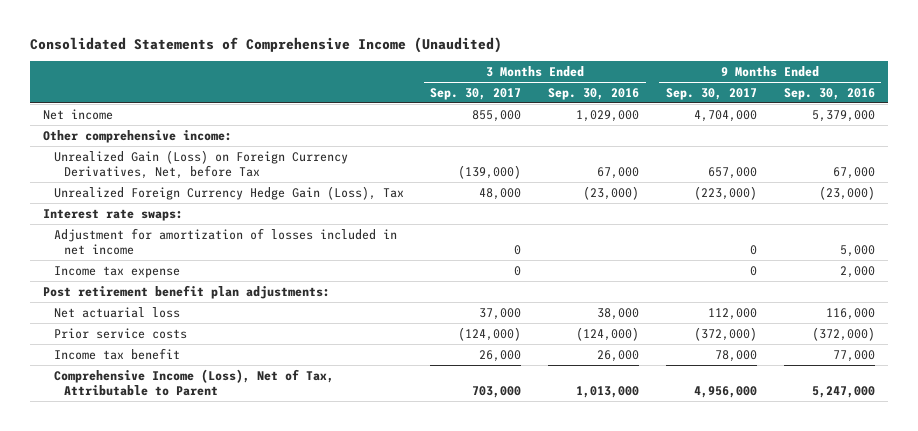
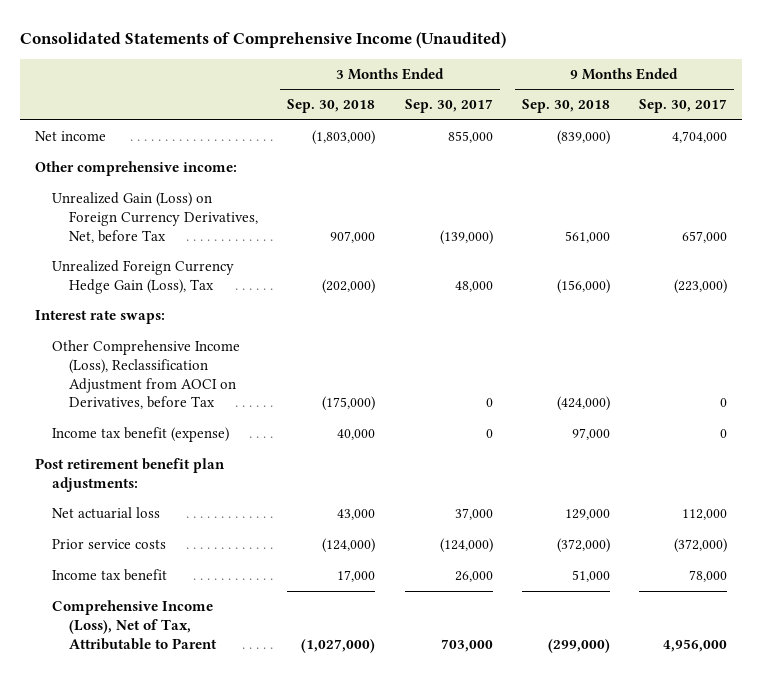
- | 3 Months Ended Sep. 30, 2017 | 3 Months Ended Sep. 30, 2016 | 9 Months Ended Sep. 30, 2017 | 9 Months Ended Sep. 30, 2016
+ | 3 Months Ended Sep. 30, 2018 | 3 Months Ended Sep. 30, 2017 | 9 Months Ended Sep. 30, 2018 | 9 Months Ended Sep. 30, 2017
- Adjustment for amortization of losses included in net income | 0 | | 0 | 5,000
- Income tax expense | 0 | | 0 | 2,000
+ Other Comprehensive Income (Loss), Reclassification Adjustment from AOCI on Derivatives, before Tax | (175,000) | 0 | (424,000) | 0
+ Income tax benefit (expense) | 40,000 | 0 | 97,000 | 0

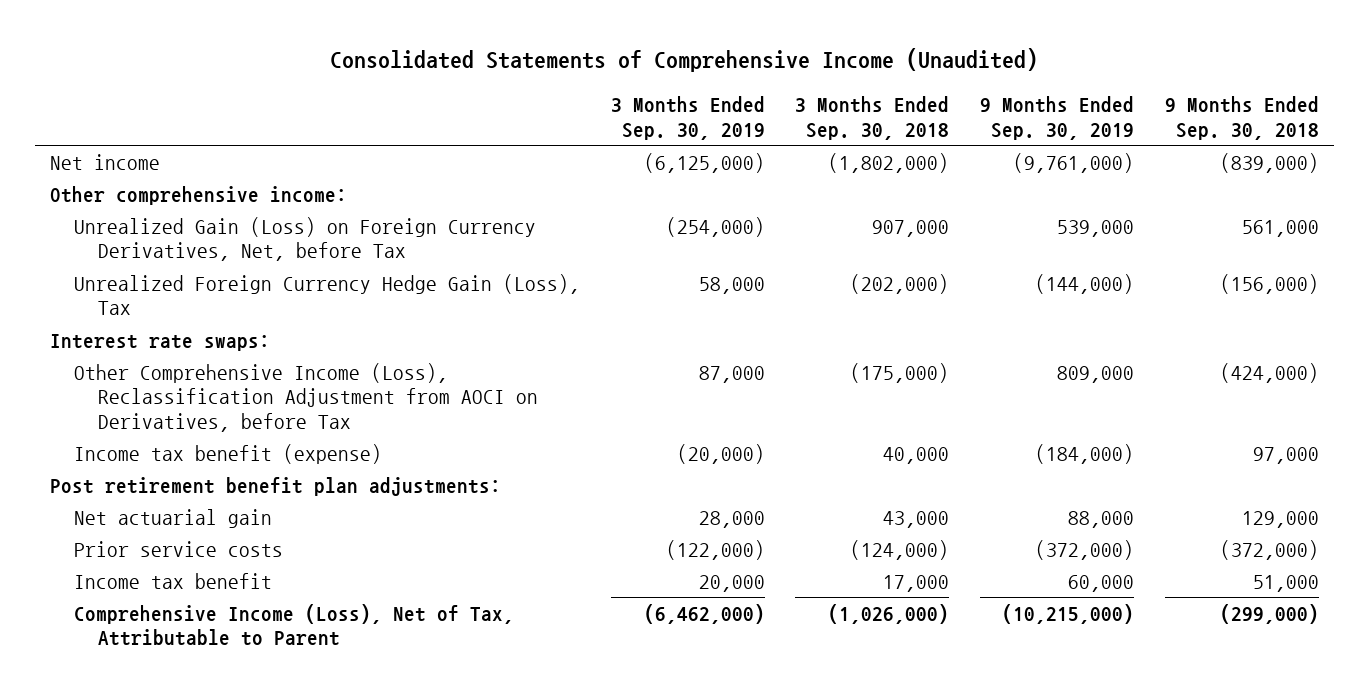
- | 3 Months Ended Sep. 30, 2018 | 3 Months Ended Sep. 30, 2017 | 9 Months Ended Sep. 30, 2018 | 9 Months Ended Sep. 30, 2017
+ | 3 Months Ended Sep. 30, 2019 | 3 Months Ended Sep. 30, 2018 | 9 Months Ended Sep. 30, 2019 | 9 Months Ended Sep. 30, 2018
- Net income | (1,803,000) | 855,000 | (839,000) | 4,704,000
+ Net income | (6,125,000) | (1,802,000) | (9,761,000) | (839,000)
- Net actuarial loss | 43,000 | 37,000 | 129,000 | 112,000
+ Net actuarial gain | 28,000 | 43,000 | 88,000 | 129,000
- Comprehensive Income (Loss), Net of Tax, Attributable to Parent | (1,027,000) | 703,000 | (299,000) | 4,956,000
+ Comprehensive Income (Loss), Net of Tax, Attributable to Parent | (6,462,000) | (1,026,000) | (10,215,000) | (299,000)

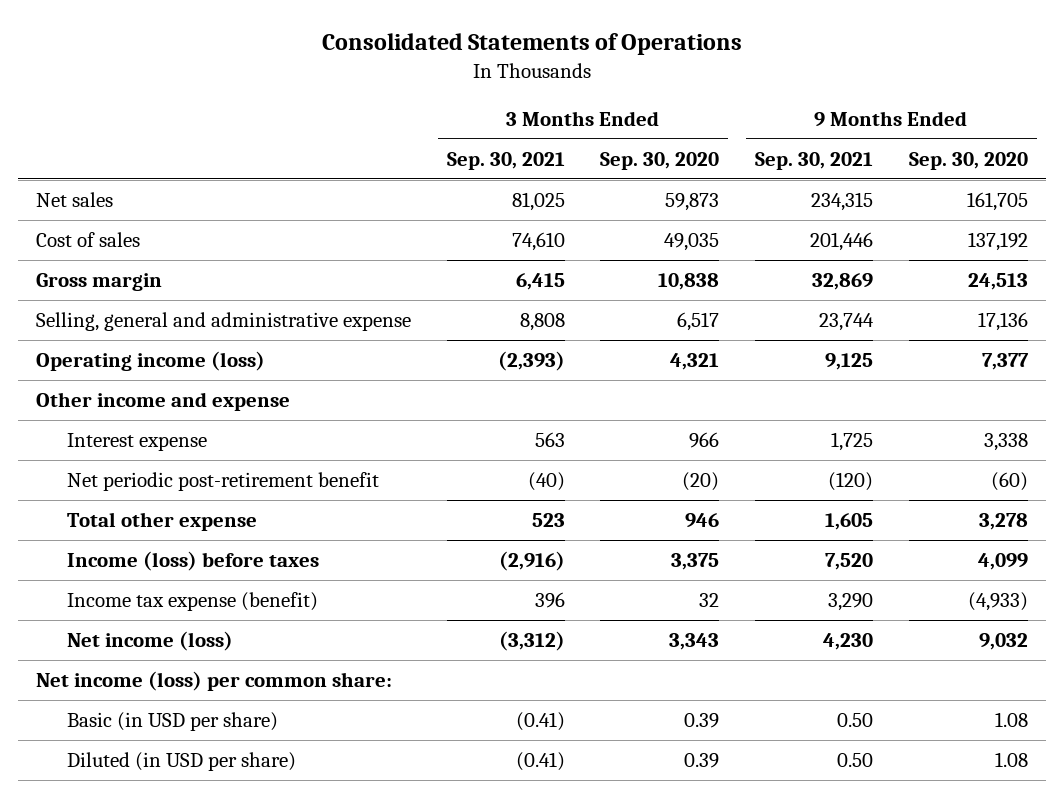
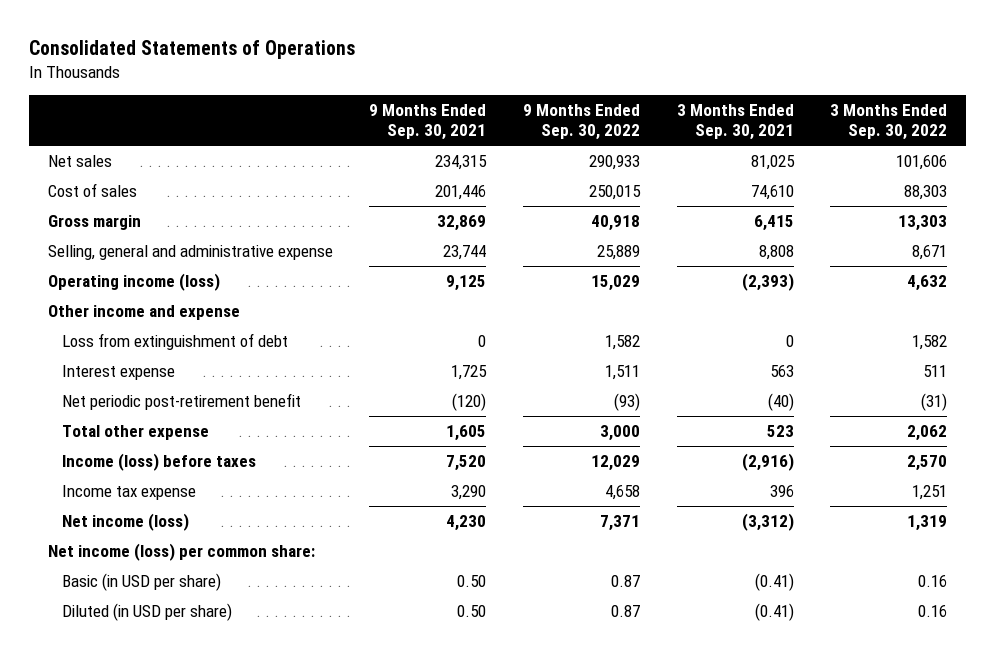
- | 3 Months Ended Sep. 30, 2021 | 3 Months Ended Sep. 30, 2020 | 9 Months Ended Sep. 30, 2021 | 9 Months Ended Sep. 30, 2020
+ | 9 Months Ended Sep. 30, 2021 | 9 Months Ended Sep. 30, 2022 | 3 Months Ended Sep. 30, 2021 | 3 Months Ended Sep. 30, 2022
+ Loss from extinguishment of debt | 0 | 1,582 | 0 | 1,582
- Income tax expense (benefit) | 396 | 32 | 3,290 | (4,933)
+ Income tax expense | 3,290 | 4,658 | 396 | 1,251

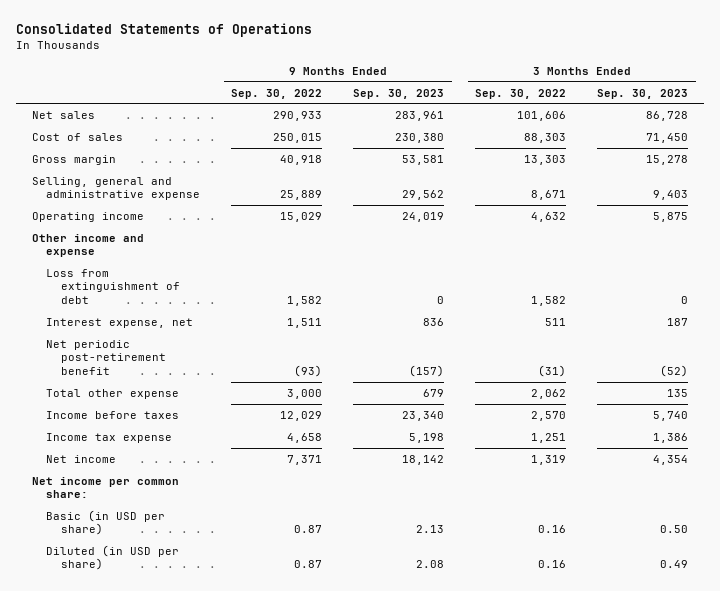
- | 9 Months Ended Sep. 30, 2021 | 9 Months Ended Sep. 30, 2022 | 3 Months Ended Sep. 30, 2021 | 3 Months Ended Sep. 30, 2022
+ | 9 Months Ended Sep. 30, 2022 | 9 Months Ended Sep. 30, 2023 | 3 Months Ended Sep. 30, 2022 | 3 Months Ended Sep. 30, 2023
- Operating income (loss) | 9,125 | 15,029 | (2,393) | 4,632
+ Operating income | 15,029 | 24,019 | 4,632 | 5,875
- Interest expense | 1,725 | 1,511 | 563 | 511
+ Interest expense, net | 1,511 | 836 | 511 | 187
- Income (loss) before taxes | 7,520 | 12,029 | (2,916) | 2,570
+ Income before taxes | 12,029 | 23,340 | 2,570 | 5,740
- Net income (loss) | 4,230 | 7,371 | (3,312) | 1,319
- Net income (loss) per common share:
+ Net income | 7,371 | 18,142 | 1,319 | 4,354
+ Net income per common share:

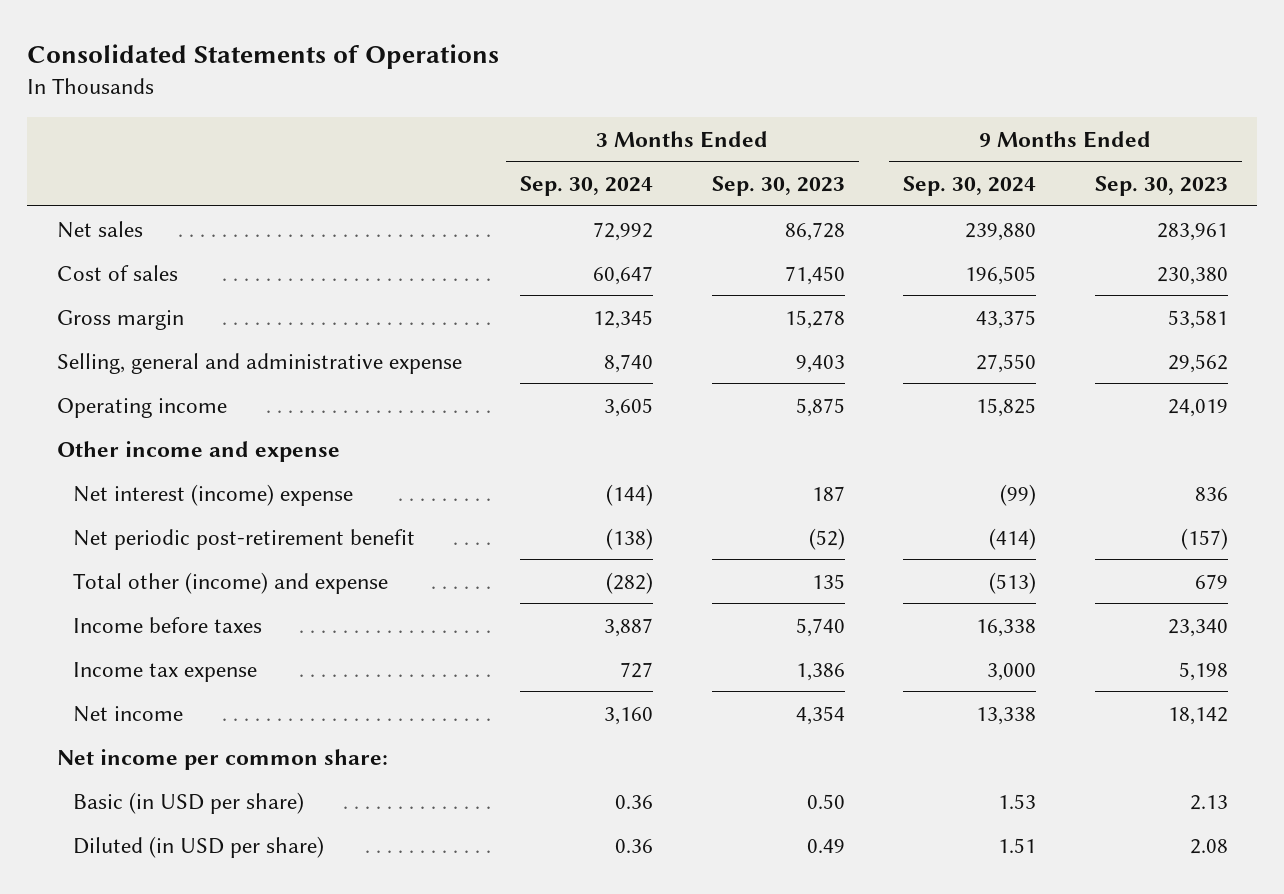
- | 9 Months Ended Sep. 30, 2022 | 9 Months Ended Sep. 30, 2023 | 3 Months Ended Sep. 30, 2022 | 3 Months Ended Sep. 30, 2023
+ | 3 Months Ended Sep. 30, 2024 | 3 Months Ended Sep. 30, 2023 | 9 Months Ended Sep. 30, 2024 | 9 Months Ended Sep. 30, 2023
- Loss from extinguishment of debt | 1,582 | 0 | 1,582 | 0
- Interest expense, net | 1,511 | 836 | 511 | 187
+ Net interest (income) expense | (144) | 187 | (99) | 836
- Total other expense | 3,000 | 679 | 2,062 | 135
+ Total other (income) and expense | (282) | 135 | (513) | 679

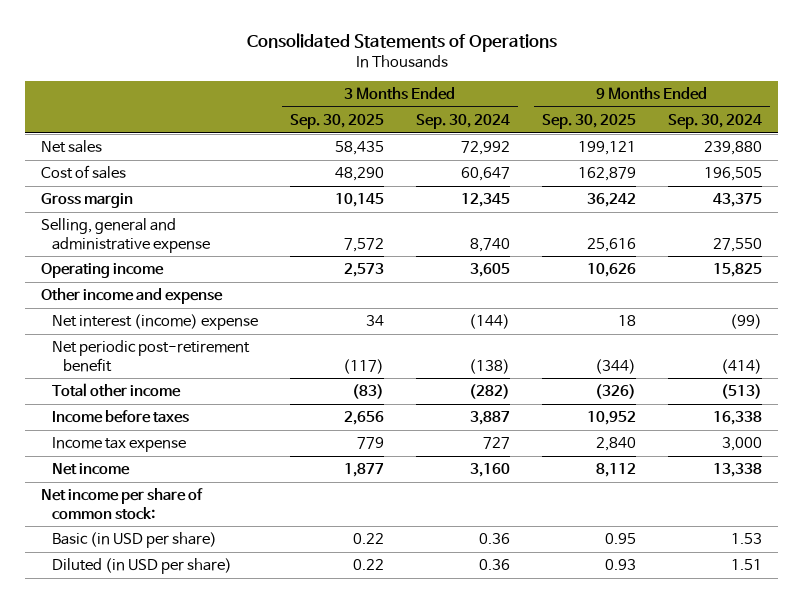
- | 3 Months Ended Sep. 30, 2024 | 3 Months Ended Sep. 30, 2023 | 9 Months Ended Sep. 30, 2024 | 9 Months Ended Sep. 30, 2023
+ | 3 Months Ended Sep. 30, 2025 | 3 Months Ended Sep. 30, 2024 | 9 Months Ended Sep. 30, 2025 | 9 Months Ended Sep. 30, 2024
- Total other (income) and expense | (282) | 135 | (513) | 679
+ Total other income | (83) | (282) | (326) | (513)
- Net income per common share:
+ Net income per share of common stock:

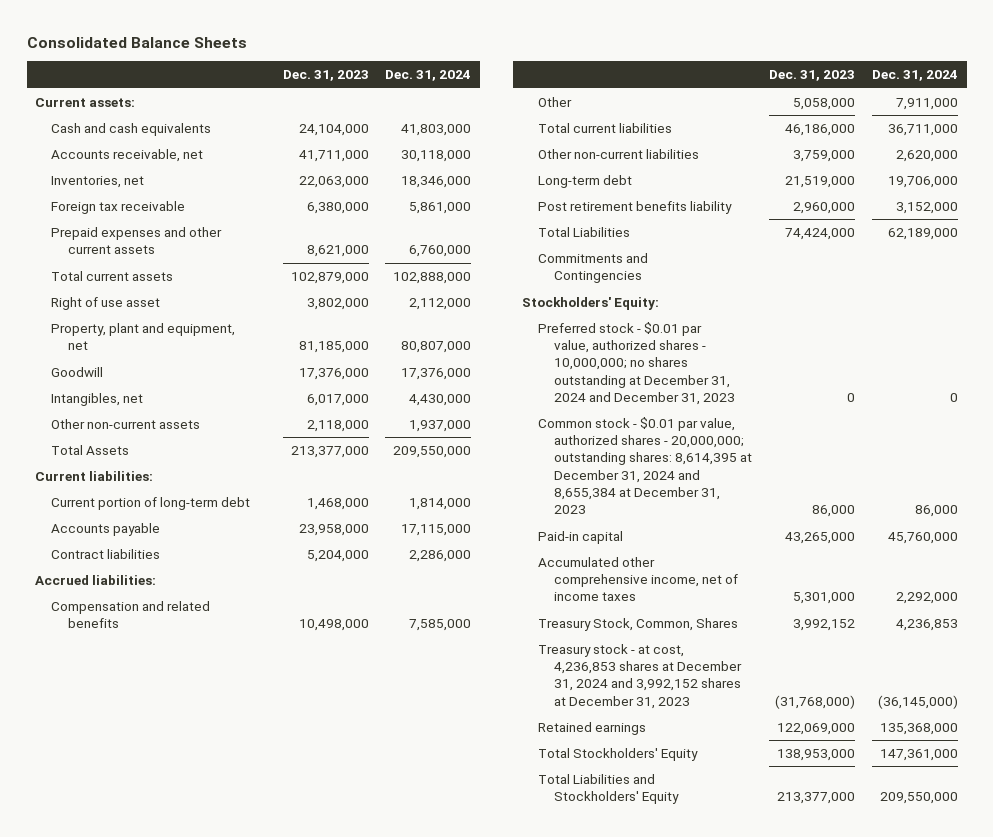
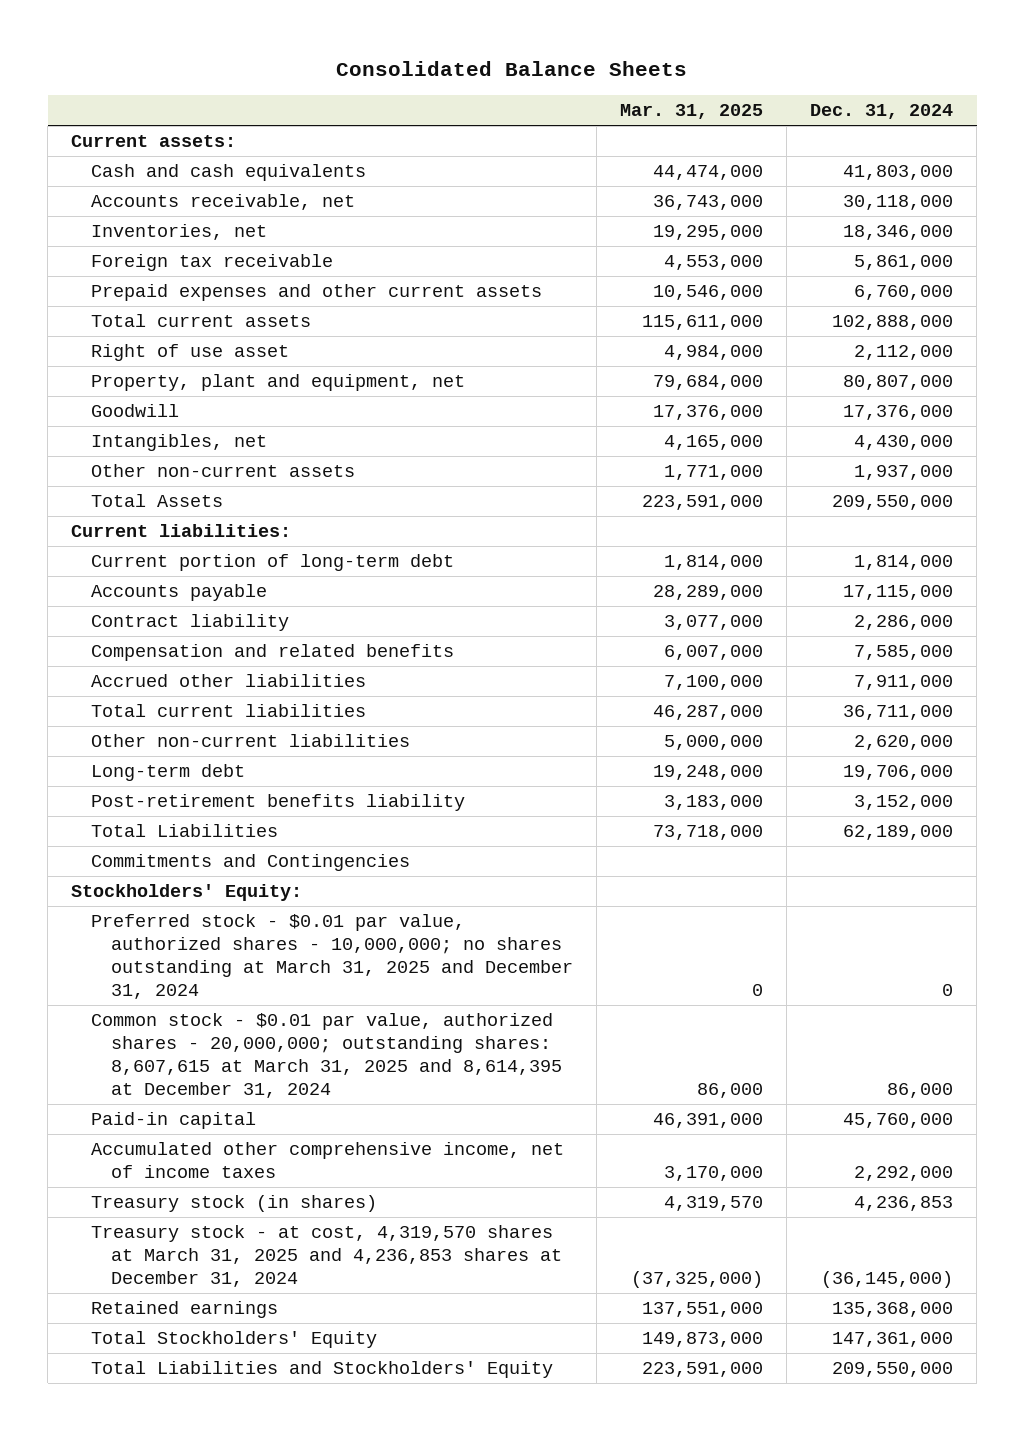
- | Dec. 31, 2023 | Dec. 31, 2024
+ | Mar. 31, 2025 | Dec. 31, 2024
- Contract liabilities | 5,204,000 | 2,286,000
- Accrued liabilities:
+ Contract liability | 3,077,000 | 2,286,000
- Other | 5,058,000 | 7,911,000
+ Accrued other liabilities | 7,100,000 | 7,911,000
- Post retirement benefits liability | 2,960,000 | 3,152,000
+ Post-retirement benefits liability | 3,183,000 | 3,152,000
- Preferred stock - $0.01 par value, authorized shares - 10,000,000; no shares outstanding at December 31, 2024 and December 31, 2023 | 0 | 0
- Common stock - $0.01 par value, authorized shares - 20,000,000; outstanding shares: 8,614,395 at December 31, 2024 and 8,655,384 at December 31, 2023 | 86,000 | 86,000
+ Preferred stock - $0.01 par value, authorized shares - 10,000,000; no shares outstanding at March 31, 2025 and December 31, 2024 | 0 | 0
+ Common stock - $0.01 par value, authorized shares - 20,000,000; outstanding shares: 8,607,615 at March 31, 2025 and 8,614,395 at December 31, 2024 | 86,000 | 86,000
- Treasury Stock, Common, Shares | 3,992,152 | 4,236,853
- Treasury stock - at cost, 4,236,853 shares at December 31, 2024 and 3,992,152 shares at December 31, 2023 | (31,768,000) | (36,145,000)
+ Treasury stock (in shares) | 4,319,570 | 4,236,853
+ Treasury stock - at cost, 4,319,570 shares at March 31, 2025 and 4,236,853 shares at December 31, 2024 | (37,325,000) | (36,145,000)

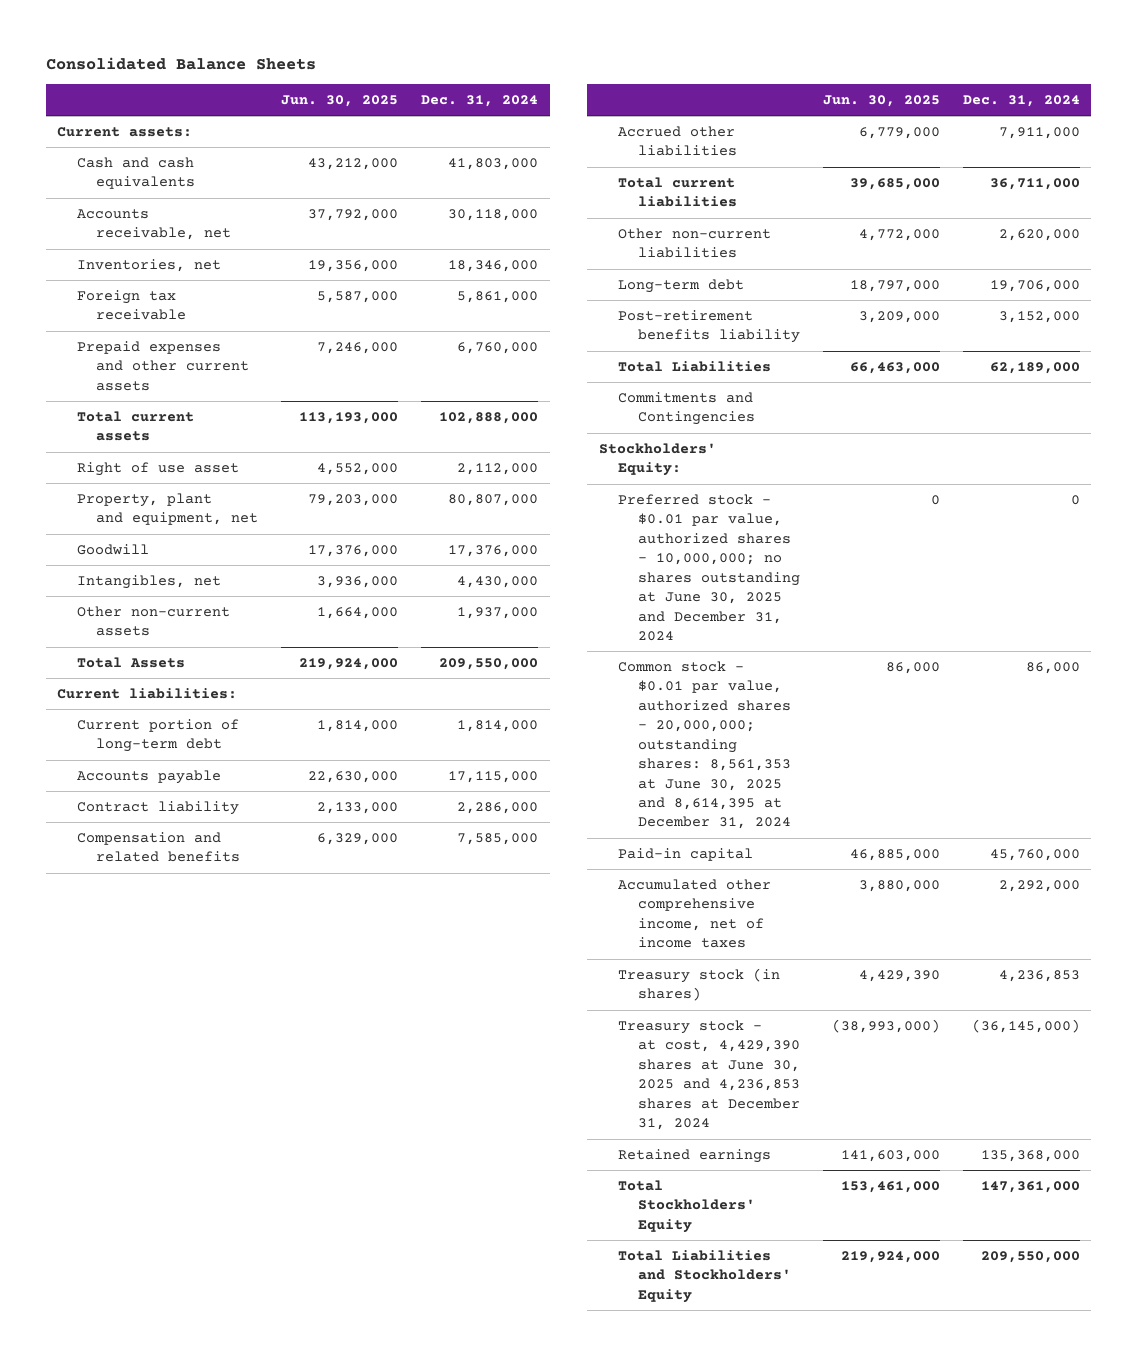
- | Mar. 31, 2025 | Dec. 31, 2024
+ | Jun. 30, 2025 | Dec. 31, 2024
- Preferred stock - $0.01 par value, authorized shares - 10,000,000; no shares outstanding at March 31, 2025 and December 31, 2024 | 0 | 0
- Common stock - $0.01 par value, authorized shares - 20,000,000; outstanding shares: 8,607,615 at March 31, 2025 and 8,614,395 at December 31, 2024 | 86,000 | 86,000
+ Preferred stock - $0.01 par value, authorized shares - 10,000,000; no shares outstanding at June 30, 2025 and December 31, 2024 | 0 | 0
+ Common stock - $0.01 par value, authorized shares - 20,000,000; outstanding shares: 8,561,353 at June 30, 2025 and 8,614,395 at December 31, 2024 | 86,000 | 86,000
- Treasury stock - at cost, 4,319,570 shares at March 31, 2025 and 4,236,853 shares at December 31, 2024 | (37,325,000) | (36,145,000)
+ Treasury stock - at cost, 4,429,390 shares at June 30, 2025 and 4,236,853 shares at December 31, 2024 | (38,993,000) | (36,145,000)

